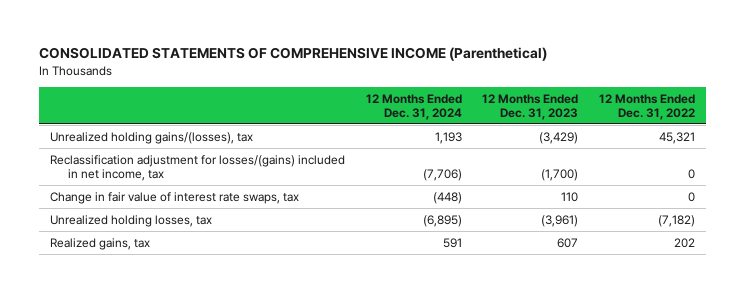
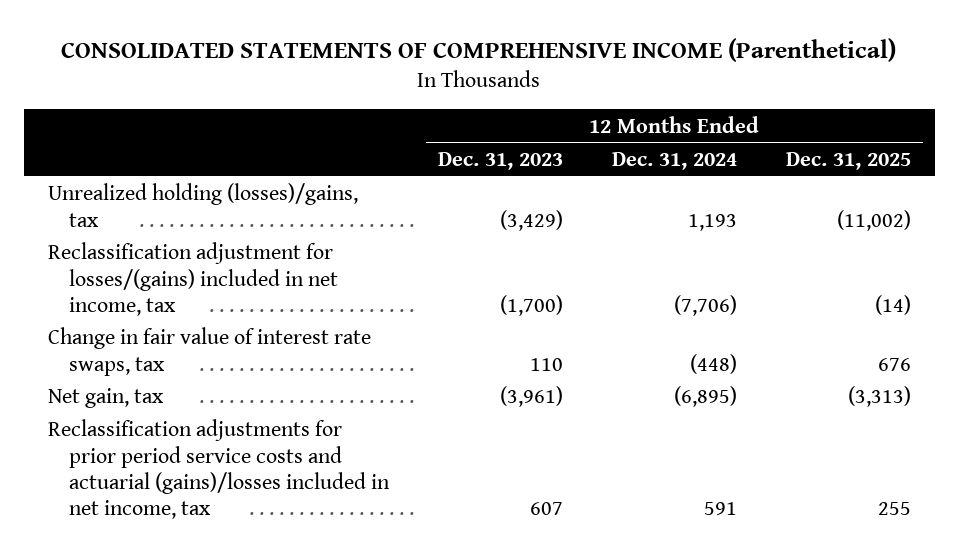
- | 12 Months Ended Dec. 31, 2024 | 12 Months Ended Dec. 31, 2023 | 12 Months Ended Dec. 31, 2022
+ | 12 Months Ended Dec. 31, 2023 | 12 Months Ended Dec. 31, 2024 | 12 Months Ended Dec. 31, 2025
- Unrealized holding gains/(losses), tax | 1,193 | (3,429) | 45,321
+ Unrealized holding (losses)/gains, tax | (3,429) | 1,193 | (11,002)
- Unrealized holding losses, tax | (6,895) | (3,961) | (7,182)
- Realized gains, tax | 591 | 607 | 202
+ Net gain, tax | (3,961) | (6,895) | (3,313)
+ Reclassification adjustments for prior period service costs and actuarial (gains)/losses included in net income, tax | 607 | 591 | 255

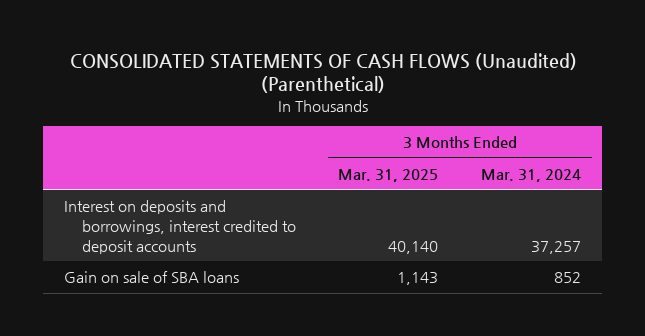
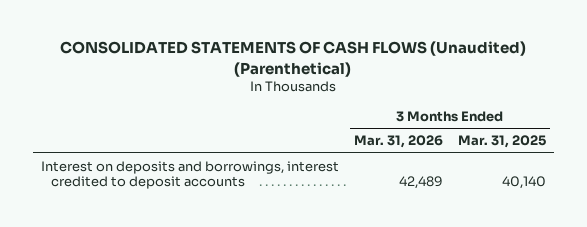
- | 3 Months Ended Mar. 31, 2025 | 3 Months Ended Mar. 31, 2024
+ | 3 Months Ended Mar. 31, 2026 | 3 Months Ended Mar. 31, 2025
- Gain on sale of SBA loans | 1,143 | 852

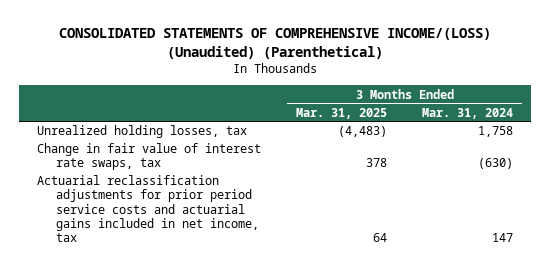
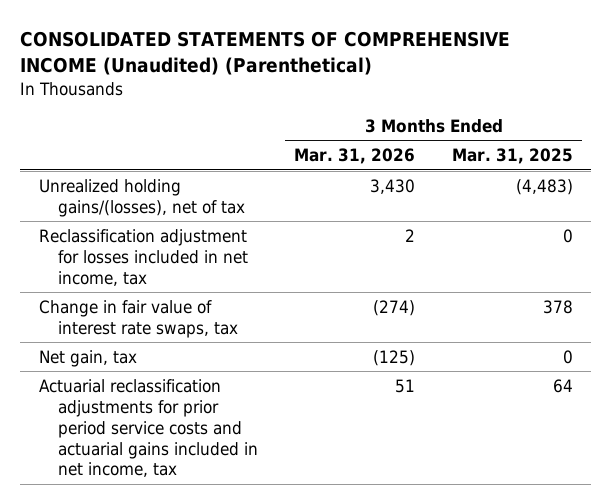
- CONSOLIDATED STATEMENTS OF COMPREHENSIVE INCOME/(LOSS) (Unaudited) (Parenthetical)
+ CONSOLIDATED STATEMENTS OF COMPREHENSIVE INCOME (Unaudited) (Parenthetical)
- | 3 Months Ended Mar. 31, 2025 | 3 Months Ended Mar. 31, 2024
+ | 3 Months Ended Mar. 31, 2026 | 3 Months Ended Mar. 31, 2025
- Unrealized holding losses, tax | (4,483) | 1,758
+ Unrealized holding gains/(losses), net of tax | 3,430 | (4,483)
+ Reclassification adjustment for losses included in net income, tax | 2 | 0
+ Net gain, tax | (125) | 0

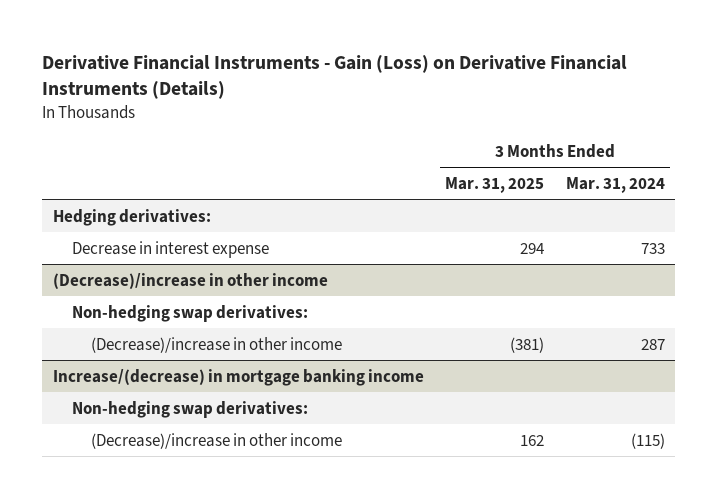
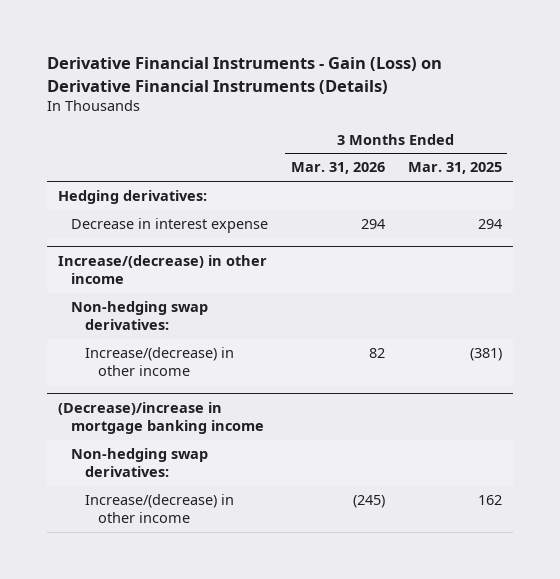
- | 3 Months Ended Mar. 31, 2025 | 3 Months Ended Mar. 31, 2024
+ | 3 Months Ended Mar. 31, 2026 | 3 Months Ended Mar. 31, 2025
- (Decrease)/increase in other income
+ Increase/(decrease) in other income
- (Decrease)/increase in other income | (381) | 287
- Increase/(decrease) in mortgage banking income
+ Increase/(decrease) in other income | 82 | (381)
+ (Decrease)/increase in mortgage banking income
- (Decrease)/increase in other income | 162 | (115)
+ Increase/(decrease) in other income | (245) | 162

